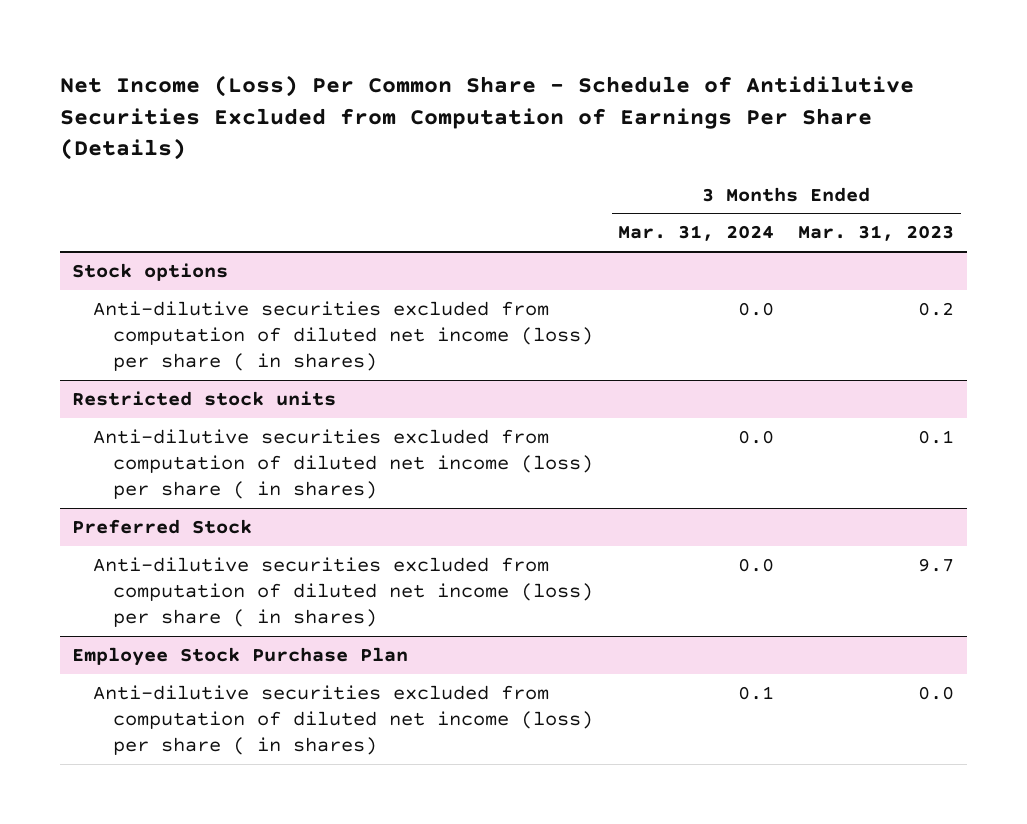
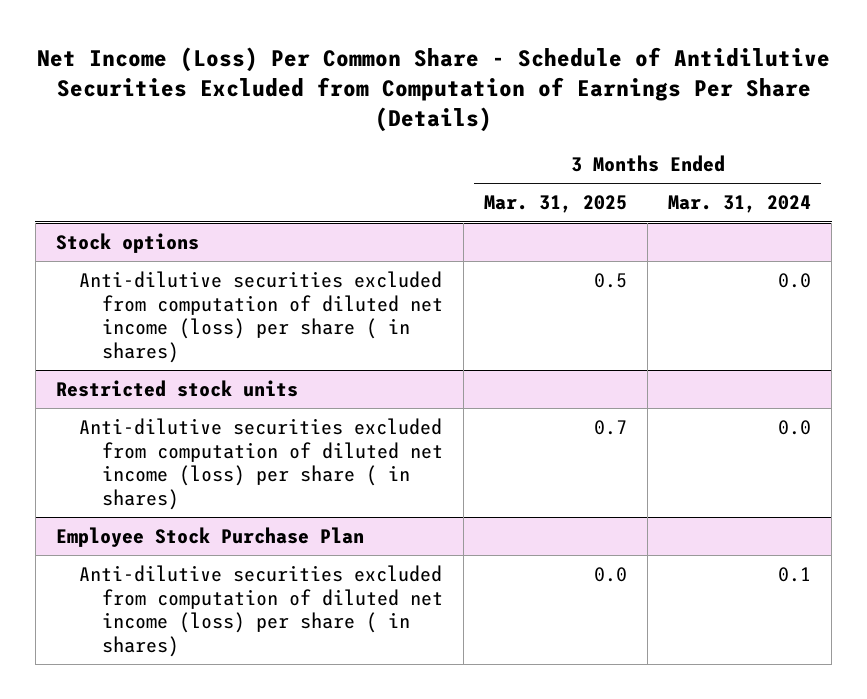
- | 3 Months Ended Mar. 31, 2024 | 3 Months Ended Mar. 31, 2023
+ | 3 Months Ended Mar. 31, 2025 | 3 Months Ended Mar. 31, 2024
- Preferred Stock
- Anti-dilutive securities excluded from computation of diluted net income (loss) per share ( in shares) | 0.0 | 9.7

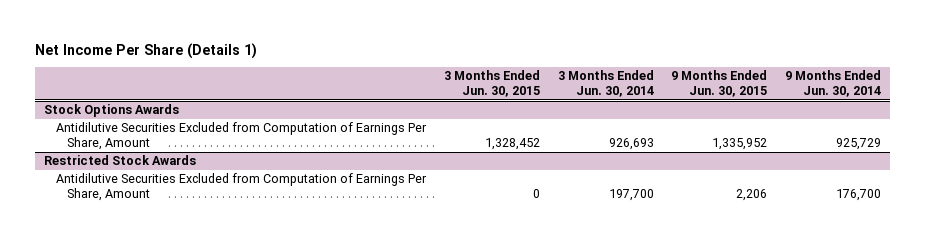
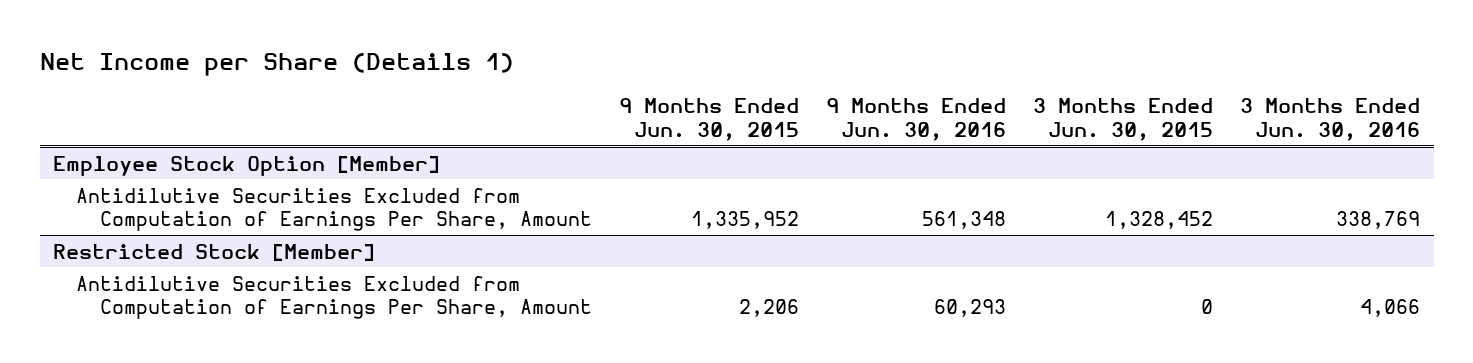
- Net Income Per Share (Details 1)
+ Net Income per Share (Details 1)
- | 3 Months Ended Jun. 30, 2015 | 3 Months Ended Jun. 30, 2014 | 9 Months Ended Jun. 30, 2015 | 9 Months Ended Jun. 30, 2014
+ | 9 Months Ended Jun. 30, 2015 | 9 Months Ended Jun. 30, 2016 | 3 Months Ended Jun. 30, 2015 | 3 Months Ended Jun. 30, 2016
- Stock Options Awards
+ Employee Stock Option [Member]
- Restricted Stock Awards
+ Restricted Stock [Member]

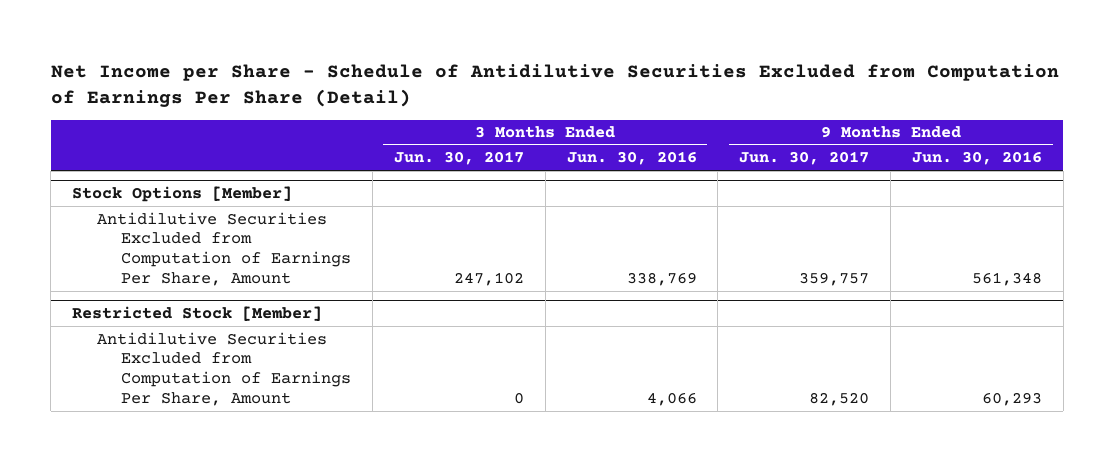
- Net Income per Share (Details 1)
+ Net Income per Share - Schedule of Antidilutive Securities Excluded from Computation of Earnings Per Share (Detail)
- | 9 Months Ended Jun. 30, 2015 | 9 Months Ended Jun. 30, 2016 | 3 Months Ended Jun. 30, 2015 | 3 Months Ended Jun. 30, 2016
+ | 3 Months Ended Jun. 30, 2017 | 3 Months Ended Jun. 30, 2016 | 9 Months Ended Jun. 30, 2017 | 9 Months Ended Jun. 30, 2016
- Employee Stock Option [Member]
+ Stock Options [Member]

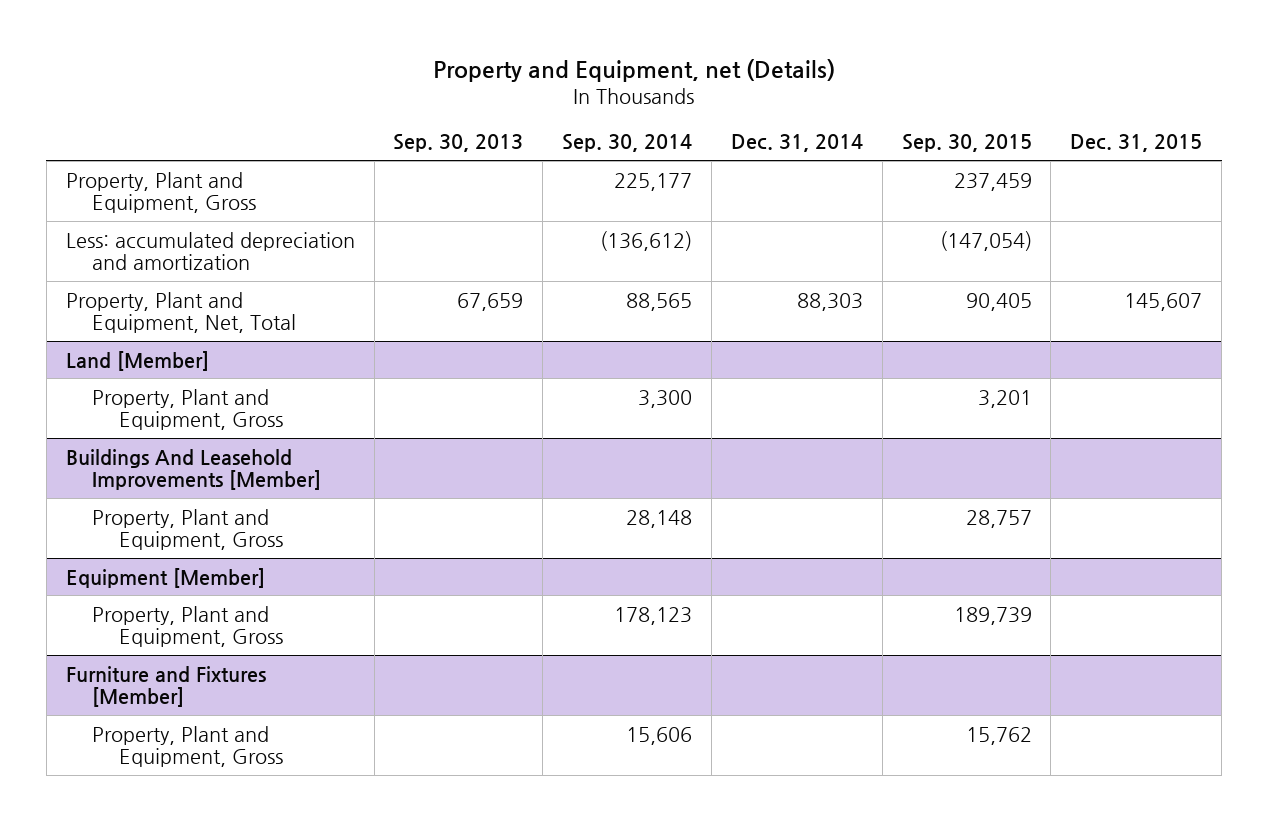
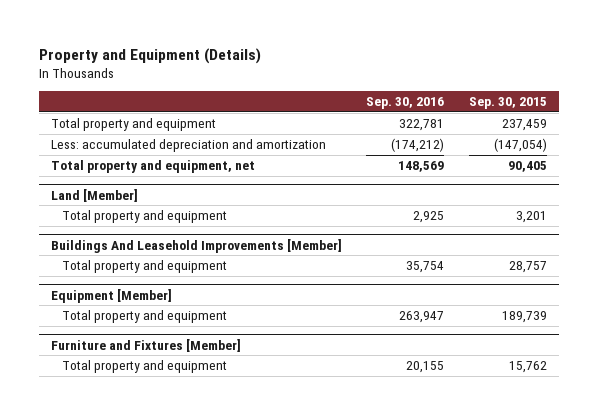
- Property and Equipment, net (Details)
+ Property and Equipment (Details)
- | Sep. 30, 2013 | Sep. 30, 2014 | Dec. 31, 2014 | Sep. 30, 2015 | Dec. 31, 2015
+ | Sep. 30, 2016 | Sep. 30, 2015
- Property, Plant and Equipment, Gross | | 225,177 | | 237,459 |
+ Total property and equipment | 322,781 | 237,459
- Property, Plant and Equipment, Net, Total | 67,659 | 88,565 | 88,303 | 90,405 | 145,607
+ Total property and equipment, net | 148,569 | 90,405
@ Land [Member]
- Property, Plant and Equipment, Gross | | 3,300 | | 3,201 |
+ Total property and equipment | 2,925 | 3,201
@ Buildings And Leasehold Improvements [Member]
- Property, Plant and Equipment, Gross | | 28,148 | | 28,757 |
+ Total property and equipment | 35,754 | 28,757
@ Equipment [Member]
- Property, Plant and Equipment, Gross | | 178,123 | | 189,739 |
+ Total property and equipment | 263,947 | 189,739
@ Furniture and Fixtures [Member]
- Property, Plant and Equipment, Gross | | 15,606 | | 15,762 |
+ Total property and equipment | 20,155 | 15,762

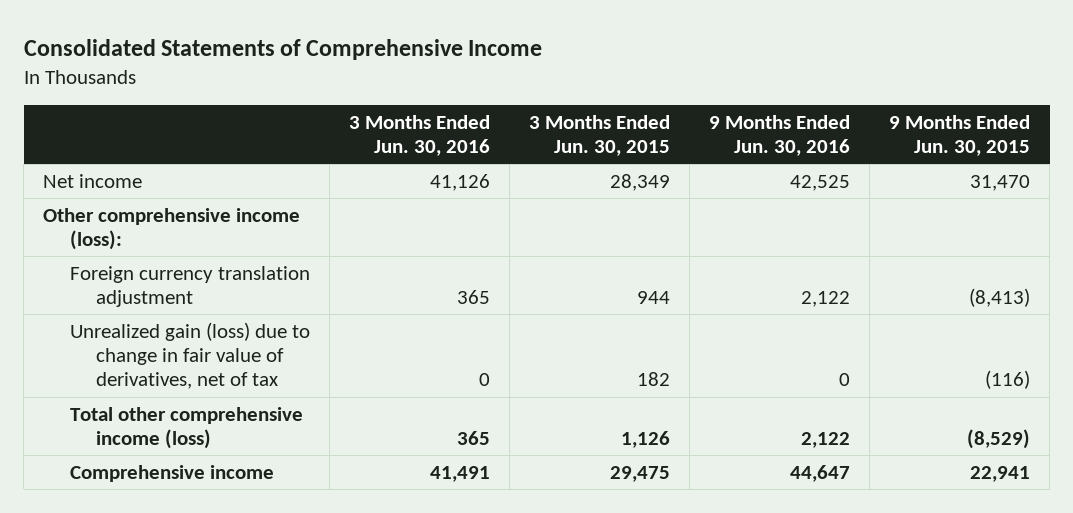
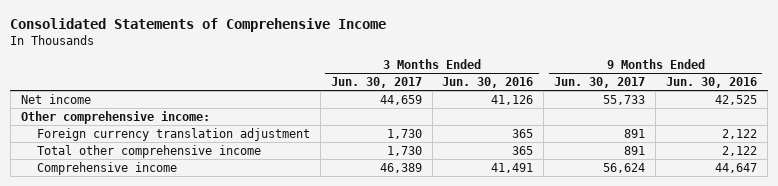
- | 3 Months Ended Jun. 30, 2016 | 3 Months Ended Jun. 30, 2015 | 9 Months Ended Jun. 30, 2016 | 9 Months Ended Jun. 30, 2015
+ | 3 Months Ended Jun. 30, 2017 | 3 Months Ended Jun. 30, 2016 | 9 Months Ended Jun. 30, 2017 | 9 Months Ended Jun. 30, 2016
- Other comprehensive income (loss):
+ Other comprehensive income:
- Unrealized gain (loss) due to change in fair value of derivatives, net of tax | 0 | 182 | 0 | (116)
- Total other comprehensive income (loss) | 365 | 1,126 | 2,122 | (8,529)
+ Total other comprehensive income | 1,730 | 365 | 891 | 2,122

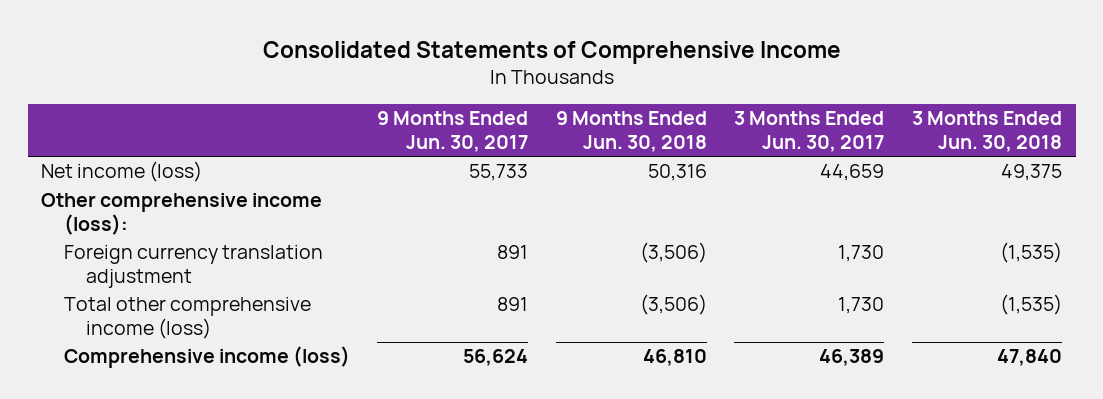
- | 3 Months Ended Jun. 30, 2017 | 3 Months Ended Jun. 30, 2016 | 9 Months Ended Jun. 30, 2017 | 9 Months Ended Jun. 30, 2016
+ | 9 Months Ended Jun. 30, 2017 | 9 Months Ended Jun. 30, 2018 | 3 Months Ended Jun. 30, 2017 | 3 Months Ended Jun. 30, 2018
- Net income | 44,659 | 41,126 | 55,733 | 42,525
- Other comprehensive income:
+ Net income (loss) | 55,733 | 50,316 | 44,659 | 49,375
+ Other comprehensive income (loss):
- Total other comprehensive income | 1,730 | 365 | 891 | 2,122
- Comprehensive income | 46,389 | 41,491 | 56,624 | 44,647
+ Total other comprehensive income (loss) | 891 | (3,506) | 1,730 | (1,535)
+ Comprehensive income (loss) | 56,624 | 46,810 | 46,389 | 47,840

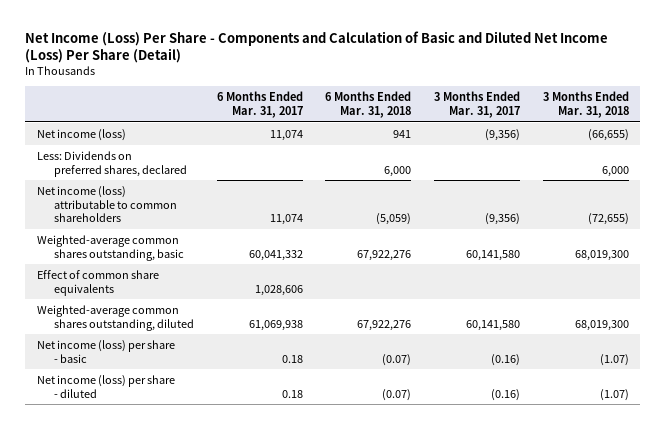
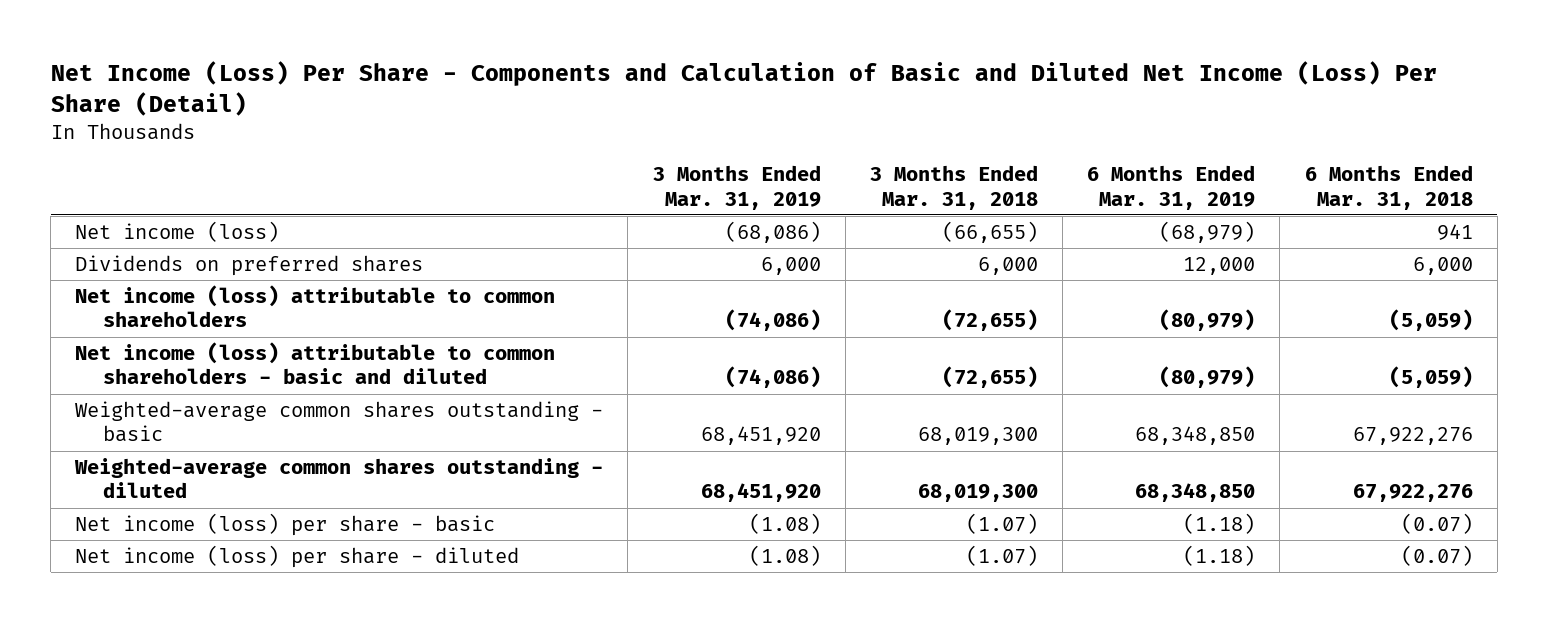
- | 6 Months Ended Mar. 31, 2017 | 6 Months Ended Mar. 31, 2018 | 3 Months Ended Mar. 31, 2017 | 3 Months Ended Mar. 31, 2018
+ | 3 Months Ended Mar. 31, 2019 | 3 Months Ended Mar. 31, 2018 | 6 Months Ended Mar. 31, 2019 | 6 Months Ended Mar. 31, 2018
- Less: Dividends on preferred shares, declared | | 6,000 | | 6,000
+ Dividends on preferred shares | 6,000 | 6,000 | 12,000 | 6,000
- Weighted-average common shares outstanding, basic | 60,041,332 | 67,922,276 | 60,141,580 | 68,019,300
- Effect of common share equivalents | 1,028,606 | | |
- Weighted-average common shares outstanding, diluted | 61,069,938 | 67,922,276 | 60,141,580 | 68,019,300
+ Net income (loss) attributable to common shareholders - basic and diluted | (74,086) | (72,655) | (80,979) | (5,059)
+ Weighted-average common shares outstanding - basic | 68,451,920 | 68,019,300 | 68,348,850 | 67,922,276
+ Weighted-average common shares outstanding - diluted | 68,451,920 | 68,019,300 | 68,348,850 | 67,922,276

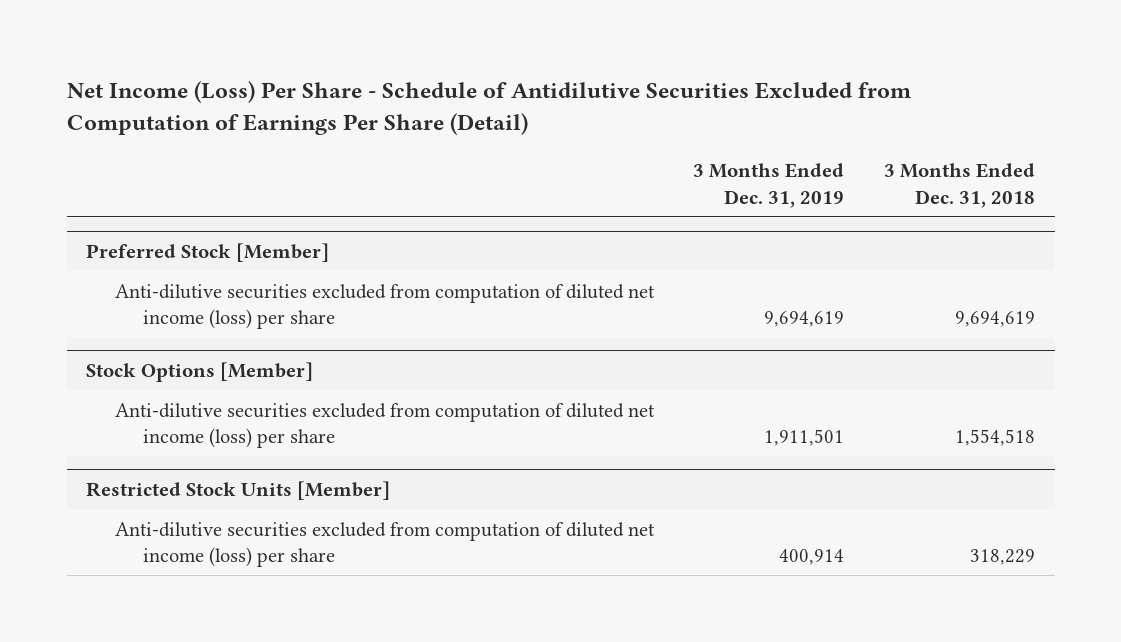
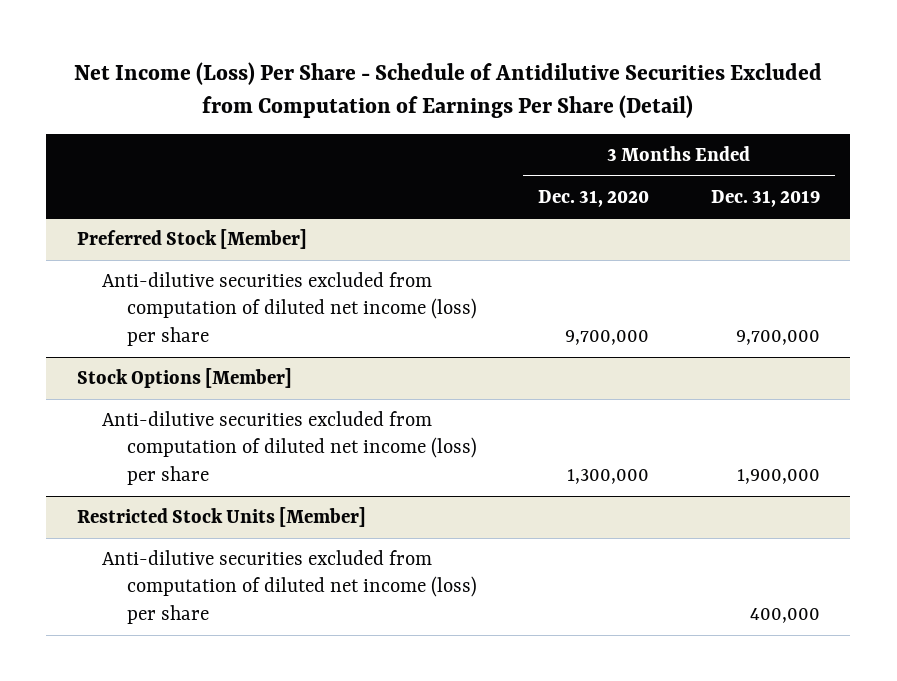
- | 3 Months Ended Dec. 31, 2019 | 3 Months Ended Dec. 31, 2018
+ | 3 Months Ended Dec. 31, 2020 | 3 Months Ended Dec. 31, 2019
@ Preferred Stock [Member]
- Anti-dilutive securities excluded from computation of diluted net income (loss) per share | 9,694,619 | 9,694,619
+ Anti-dilutive securities excluded from computation of diluted net income (loss) per share | 9,700,000 | 9,700,000
@ Stock Options [Member]
- Anti-dilutive securities excluded from computation of diluted net income (loss) per share | 1,911,501 | 1,554,518
+ Anti-dilutive securities excluded from computation of diluted net income (loss) per share | 1,300,000 | 1,900,000
@ Restricted Stock Units [Member]
- Anti-dilutive securities excluded from computation of diluted net income (loss) per share | 400,914 | 318,229
+ Anti-dilutive securities excluded from computation of diluted net income (loss) per share | | 400,000

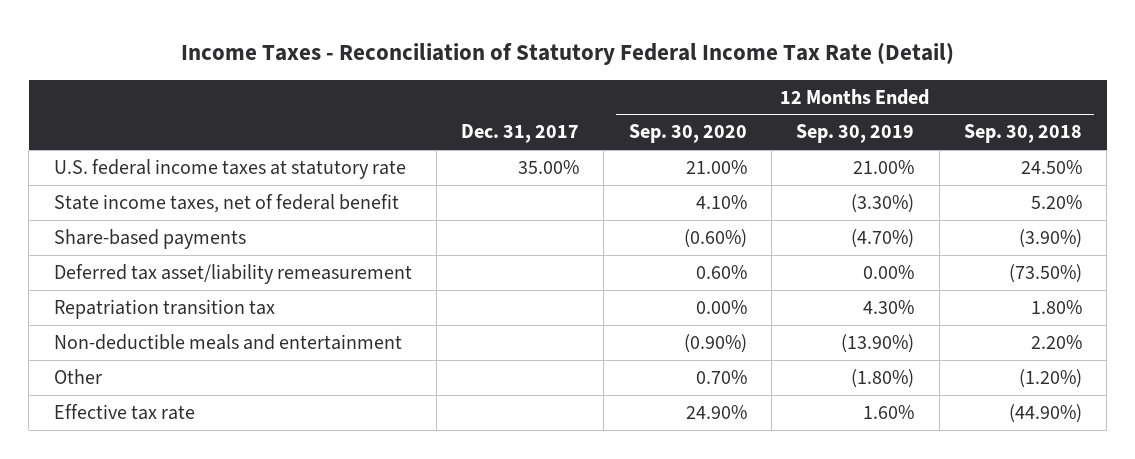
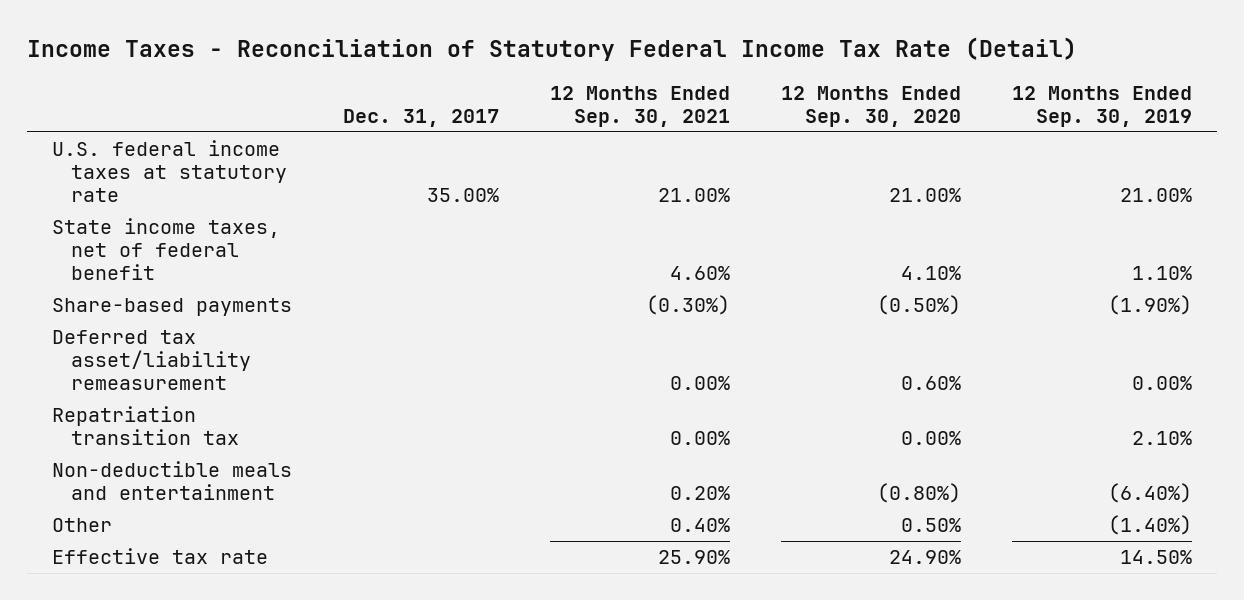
- | Dec. 31, 2017 | 12 Months Ended Sep. 30, 2020 | 12 Months Ended Sep. 30, 2019 | 12 Months Ended Sep. 30, 2018
+ | Dec. 31, 2017 | 12 Months Ended Sep. 30, 2021 | 12 Months Ended Sep. 30, 2020 | 12 Months Ended Sep. 30, 2019
- State income taxes, net of federal benefit | | 4.10% | (3.30%) | 5.20%
- Share-based payments | | (0.60%) | (4.70%) | (3.90%)
+ State income taxes, net of federal benefit | | 4.60% | 4.10% | 1.10%
+ Share-based payments | | (0.30%) | (0.50%) | (1.90%)
- Repatriation transition tax | | 0.00% | 4.30% | 1.80%
- Non-deductible meals and entertainment | | (0.90%) | (13.90%) | 2.20%
- Other | | 0.70% | (1.80%) | (1.20%)
- Effective tax rate | | 24.90% | 1.60% | (44.90%)
+ Repatriation transition tax | | 0.00% | 0.00% | 2.10%
+ Non-deductible meals and entertainment | | 0.20% | (0.80%) | (6.40%)
+ Other | | 0.40% | 0.50% | (1.40%)
+ Effective tax rate | | 25.90% | 24.90% | 14.50%

